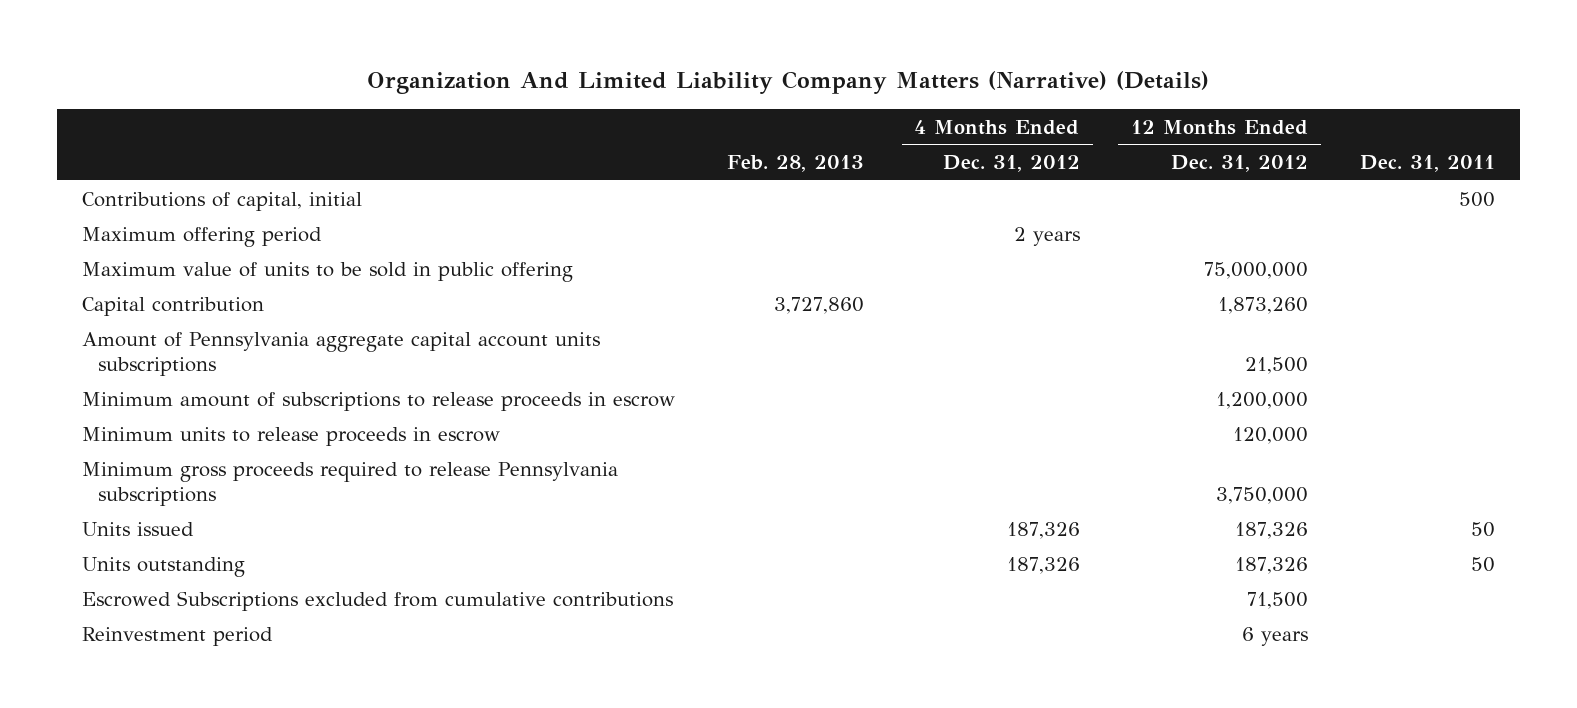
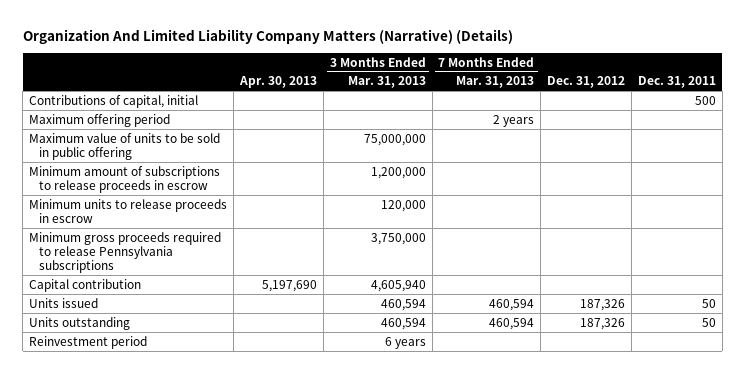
- | Feb. 28, 2013 | 4 Months Ended Dec. 31, 2012 | 12 Months Ended Dec. 31, 2012 | Dec. 31, 2011
+ | Apr. 30, 2013 | 3 Months Ended Mar. 31, 2013 | 7 Months Ended Mar. 31, 2013 | Dec. 31, 2012 | Dec. 31, 2011
- Amount of Pennsylvania aggregate capital account units subscriptions | | | 21,500 |
moved down: Capital contribution | 5,197,690 | 4,605,940 | | |
- Escrowed Subscriptions excluded from cumulative contributions | | | 71,500 |

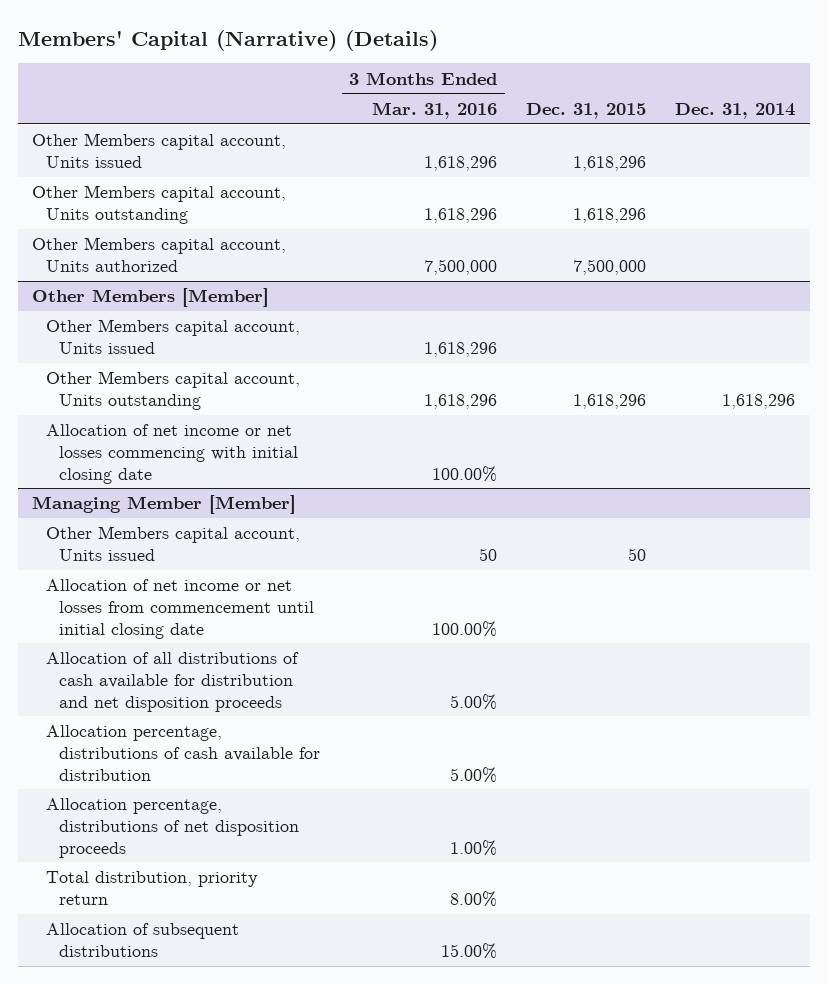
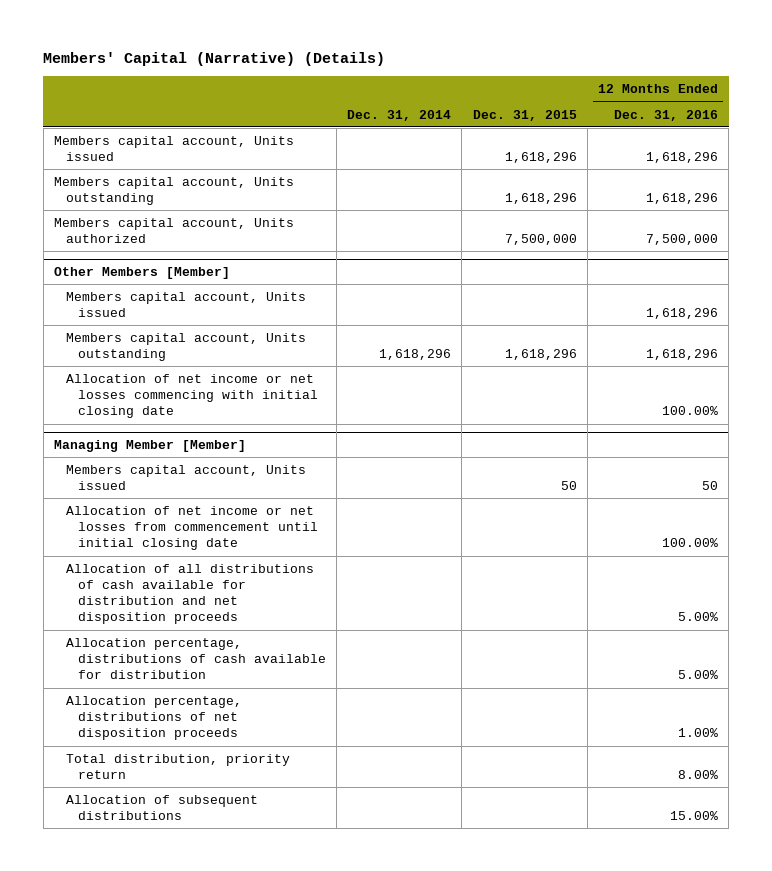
- | 3 Months Ended Mar. 31, 2016 | Dec. 31, 2015 | Dec. 31, 2014
+ | Dec. 31, 2014 | Dec. 31, 2015 | 12 Months Ended Dec. 31, 2016
- Other Members capital account, Units issued | 1,618,296 | 1,618,296 |
- Other Members capital account, Units outstanding | 1,618,296 | 1,618,296 |
- Other Members capital account, Units authorized | 7,500,000 | 7,500,000 |
+ Members capital account, Units issued | | 1,618,296 | 1,618,296
+ Members capital account, Units outstanding | | 1,618,296 | 1,618,296
+ Members capital account, Units authorized | | 7,500,000 | 7,500,000
@ Other Members [Member]
- Other Members capital account, Units issued | 1,618,296 | |
- Other Members capital account, Units outstanding | 1,618,296 | 1,618,296 | 1,618,296
+ Members capital account, Units issued | | | 1,618,296
+ Members capital account, Units outstanding | 1,618,296 | 1,618,296 | 1,618,296
@ Managing Member [Member]
- Other Members capital account, Units issued | 50 | 50 |
+ Members capital account, Units issued | | 50 | 50

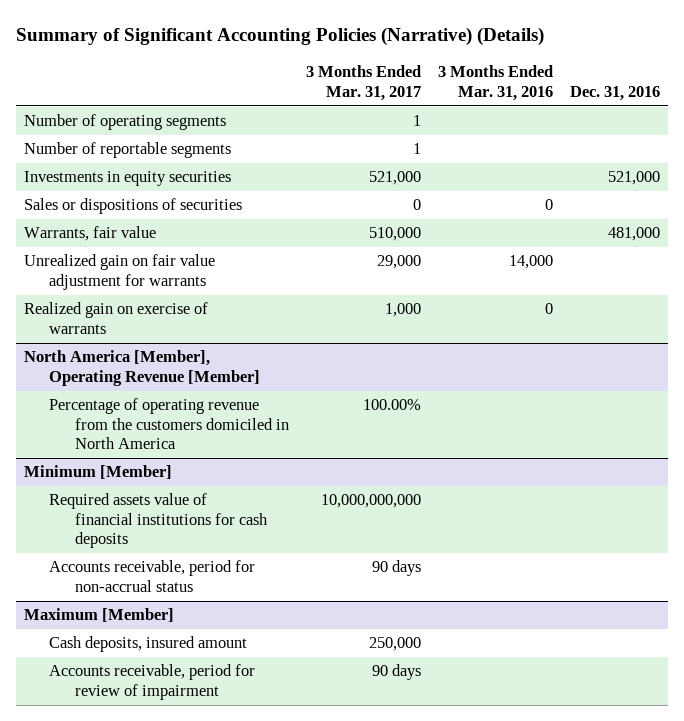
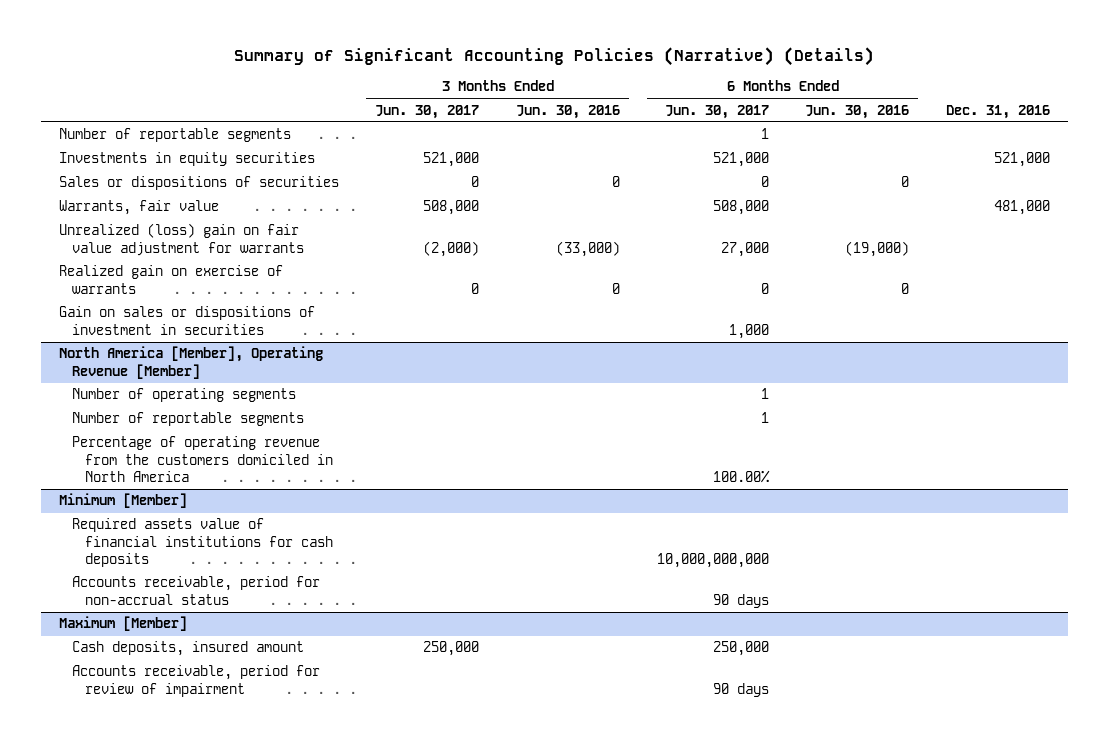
- | 3 Months Ended Mar. 31, 2017 | 3 Months Ended Mar. 31, 2016 | Dec. 31, 2016
+ | 3 Months Ended Jun. 30, 2017 | 3 Months Ended Jun. 30, 2016 | 6 Months Ended Jun. 30, 2017 | 6 Months Ended Jun. 30, 2016 | Dec. 31, 2016
- Number of operating segments | 1 | |
- Unrealized gain on fair value adjustment for warrants | 29,000 | 14,000 |
+ Unrealized (loss) gain on fair value adjustment for warrants | (2,000) | (33,000) | 27,000 | (19,000) |
+ Gain on sales or dispositions of investment in securities | | | 1,000 | |
@ North America [Member], Operating Revenue [Member]
+ Number of operating segments | | | 1 | |
+ Number of reportable segments | | | 1 | |

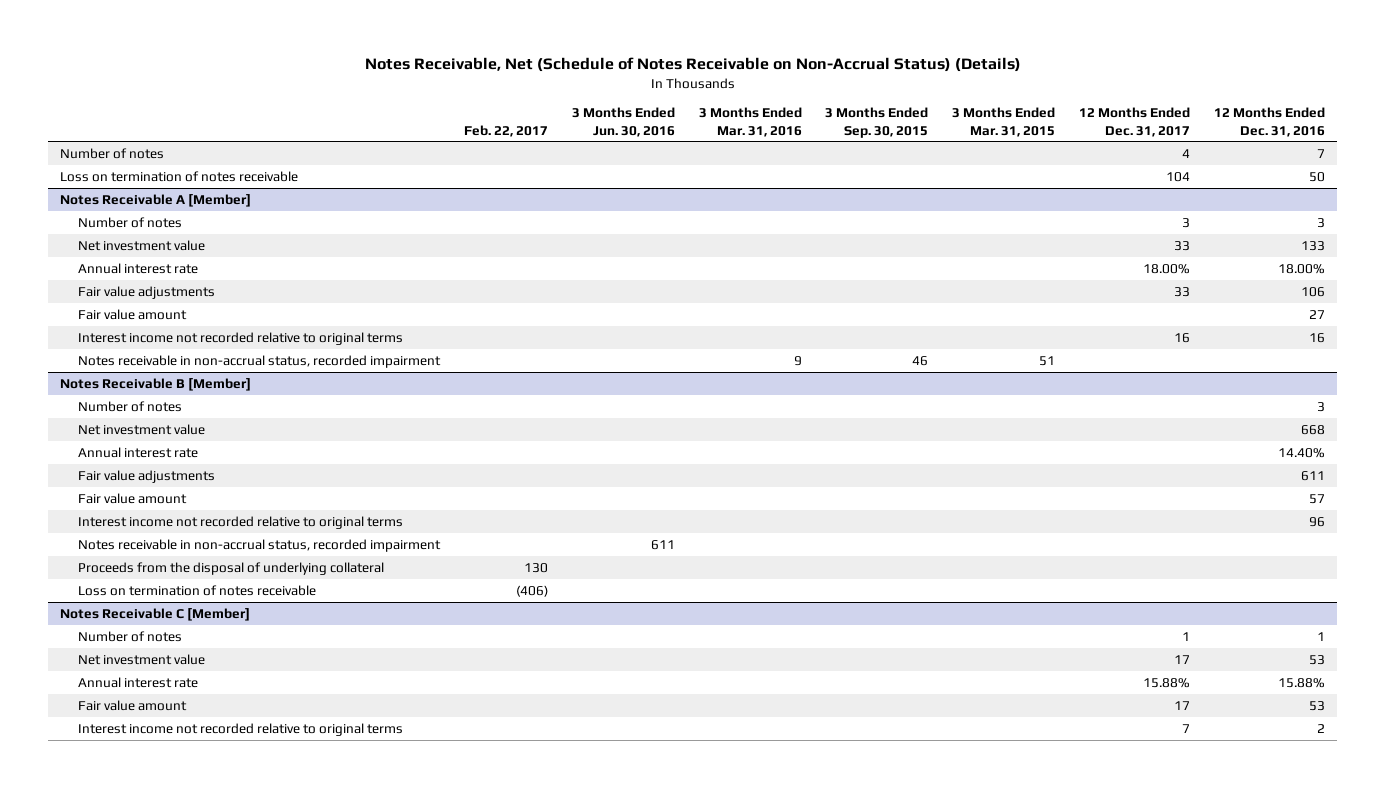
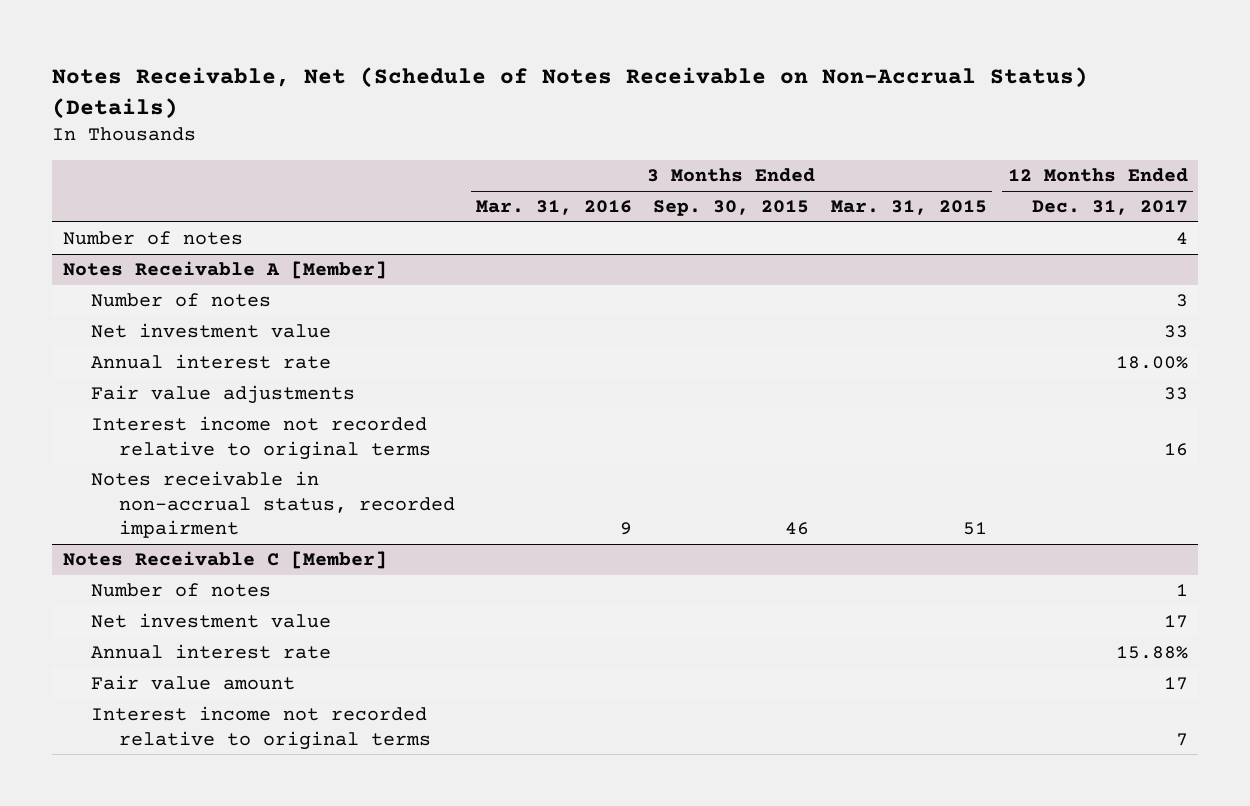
- | Feb. 22, 2017 | 3 Months Ended Jun. 30, 2016 | 3 Months Ended Mar. 31, 2016 | 3 Months Ended Sep. 30, 2015 | 3 Months Ended Mar. 31, 2015 | 12 Months Ended Dec. 31, 2017 | 12 Months Ended Dec. 31, 2016
+ | 3 Months Ended Mar. 31, 2016 | 3 Months Ended Sep. 30, 2015 | 3 Months Ended Mar. 31, 2015 | 12 Months Ended Dec. 31, 2017
- Loss on termination of notes receivable | | | | | | 104 | 50
@ Notes Receivable A [Member]
- Fair value amount | | | | | | | 27
- Notes Receivable B [Member]
- Number of notes | | | | | | | 3
- Net investment value | | | | | | | 668
- Annual interest rate | | | | | | | 14.40%
- Fair value adjustments | | | | | | | 611
- Fair value amount | | | | | | | 57
- Interest income not recorded relative to original terms | | | | | | | 96
- Notes receivable in non-accrual status, recorded impairment | | 611 | | | | |
- Proceeds from the disposal of underlying collateral | 130 | | | | | |
- Loss on termination of notes receivable | (406) | | | | | |

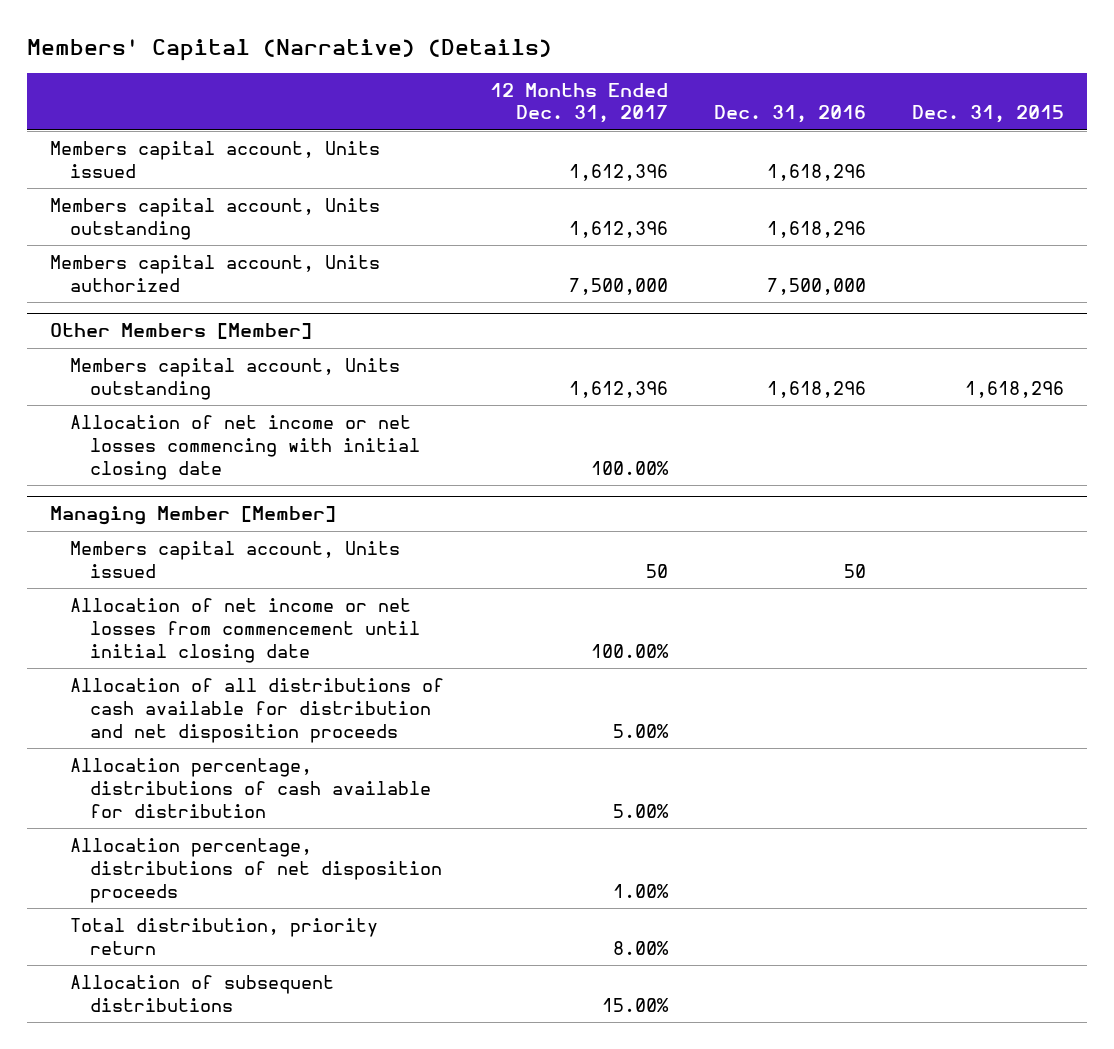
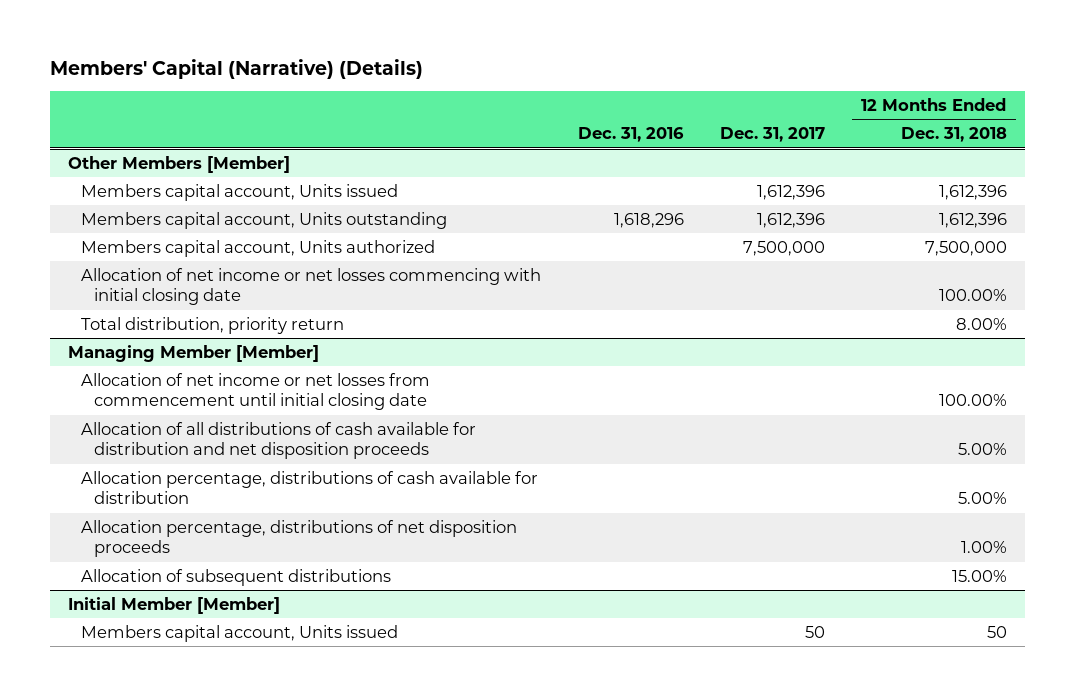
- | 12 Months Ended Dec. 31, 2017 | Dec. 31, 2016 | Dec. 31, 2015
+ | Dec. 31, 2016 | Dec. 31, 2017 | 12 Months Ended Dec. 31, 2018
- Members capital account, Units issued | 1,612,396 | 1,618,296 |
- Members capital account, Units outstanding | 1,612,396 | 1,618,296 |
- Members capital account, Units authorized | 7,500,000 | 7,500,000 |
@ Other Members [Member]
+ Members capital account, Units issued | | 1,612,396 | 1,612,396
+ Members capital account, Units authorized | | 7,500,000 | 7,500,000
+ Total distribution, priority return | | | 8.00%
@ Managing Member [Member]
- Members capital account, Units issued | 50 | 50 |
- Total distribution, priority return | 8.00% | |
+ Initial Member [Member]
+ Members capital account, Units issued | | 50 | 50

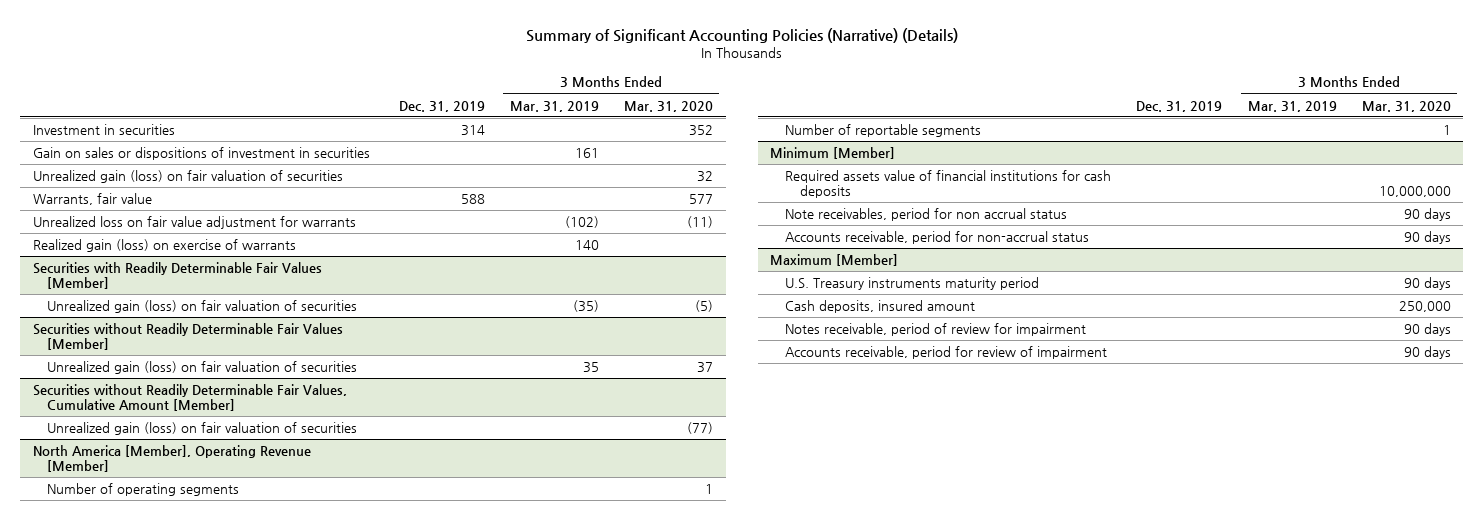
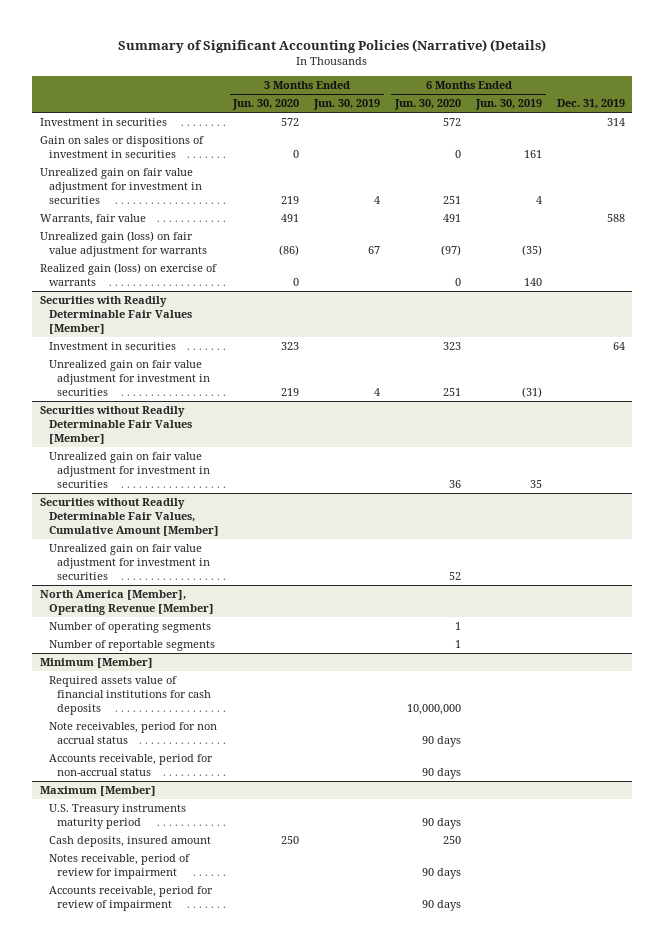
- | Dec. 31, 2019 | 3 Months Ended Mar. 31, 2019 | 3 Months Ended Mar. 31, 2020
+ | 3 Months Ended Jun. 30, 2020 | 3 Months Ended Jun. 30, 2019 | 6 Months Ended Jun. 30, 2020 | 6 Months Ended Jun. 30, 2019 | Dec. 31, 2019
- Unrealized gain (loss) on fair valuation of securities | | | 32
+ Unrealized gain on fair value adjustment for investment in securities | 219 | 4 | 251 | 4 |
- Unrealized loss on fair value adjustment for warrants | | (102) | (11)
+ Unrealized gain (loss) on fair value adjustment for warrants | (86) | 67 | (97) | (35) |
@ Securities with Readily Determinable Fair Values [Member]
- Unrealized gain (loss) on fair valuation of securities | | (35) | (5)
+ Investment in securities | 323 | | 323 | | 64
+ Unrealized gain on fair value adjustment for investment in securities | 219 | 4 | 251 | (31) |
@ Securities without Readily Determinable Fair Values [Member]
- Unrealized gain (loss) on fair valuation of securities | | 35 | 37
+ Unrealized gain on fair value adjustment for investment in securities | | | 36 | 35 |
@ Securities without Readily Determinable Fair Values, Cumulative Amount [Member]
- Unrealized gain (loss) on fair valuation of securities | | | (77)
+ Unrealized gain on fair value adjustment for investment in securities | | | 52 | |

